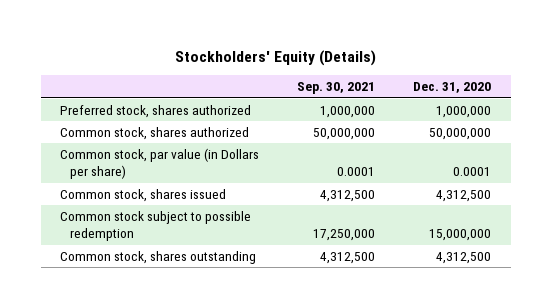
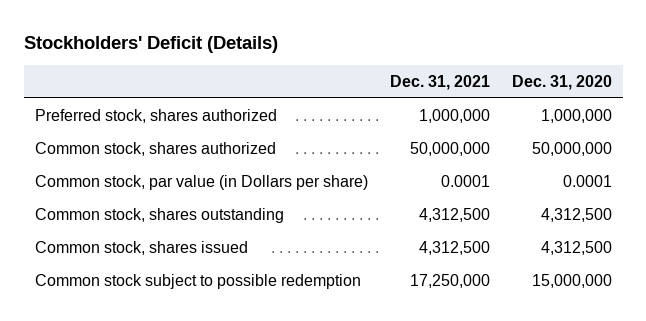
- Stockholders' Equity (Details)
+ Stockholders' Deficit (Details)
- | Sep. 30, 2021 | Dec. 31, 2020
+ | Dec. 31, 2021 | Dec. 31, 2020
moved up: Common stock, shares outstanding | 4,312,500 | 4,312,500

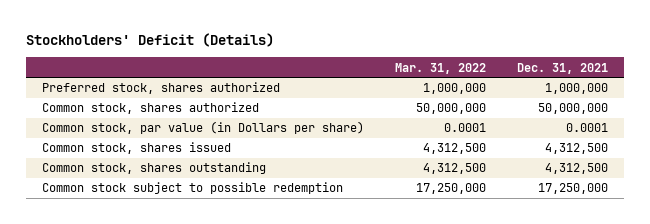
- | Dec. 31, 2021 | Dec. 31, 2020
+ | Mar. 31, 2022 | Dec. 31, 2021
moved down: Common stock, shares outstanding | 4,312,500 | 4,312,500

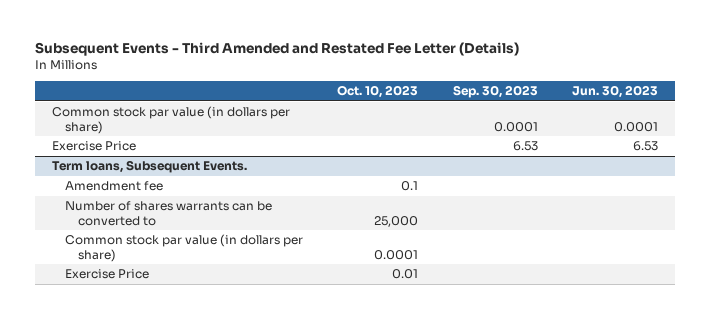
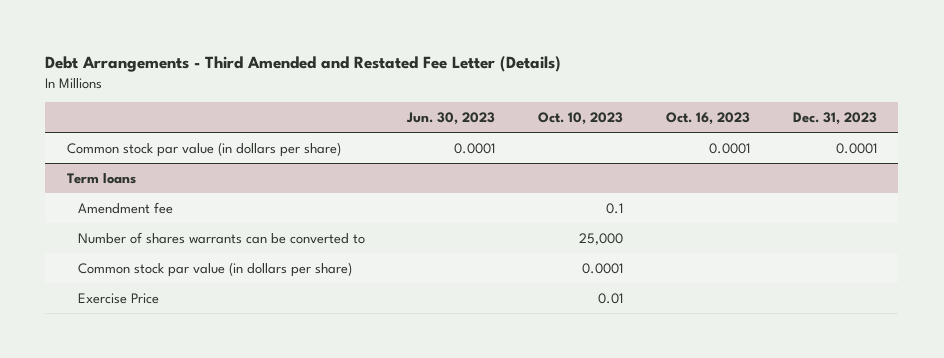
- Subsequent Events - Third Amended and Restated Fee Letter (Details)
+ Debt Arrangements - Third Amended and Restated Fee Letter (Details)
- | Oct. 10, 2023 | Sep. 30, 2023 | Jun. 30, 2023
+ | Jun. 30, 2023 | Oct. 10, 2023 | Oct. 16, 2023 | Dec. 31, 2023
- Exercise Price | | 6.53 | 6.53
- Term loans, Subsequent Events.
+ Term loans

